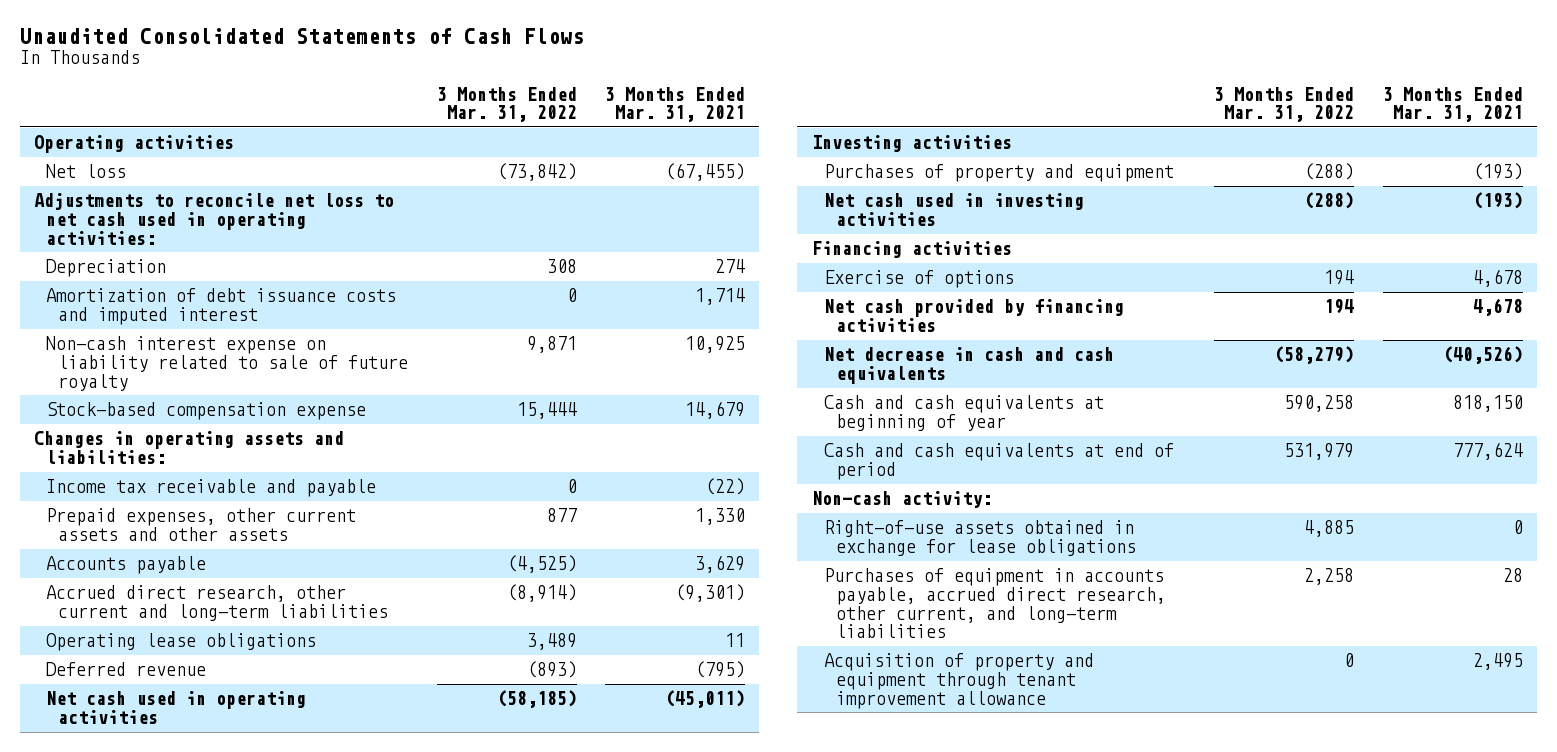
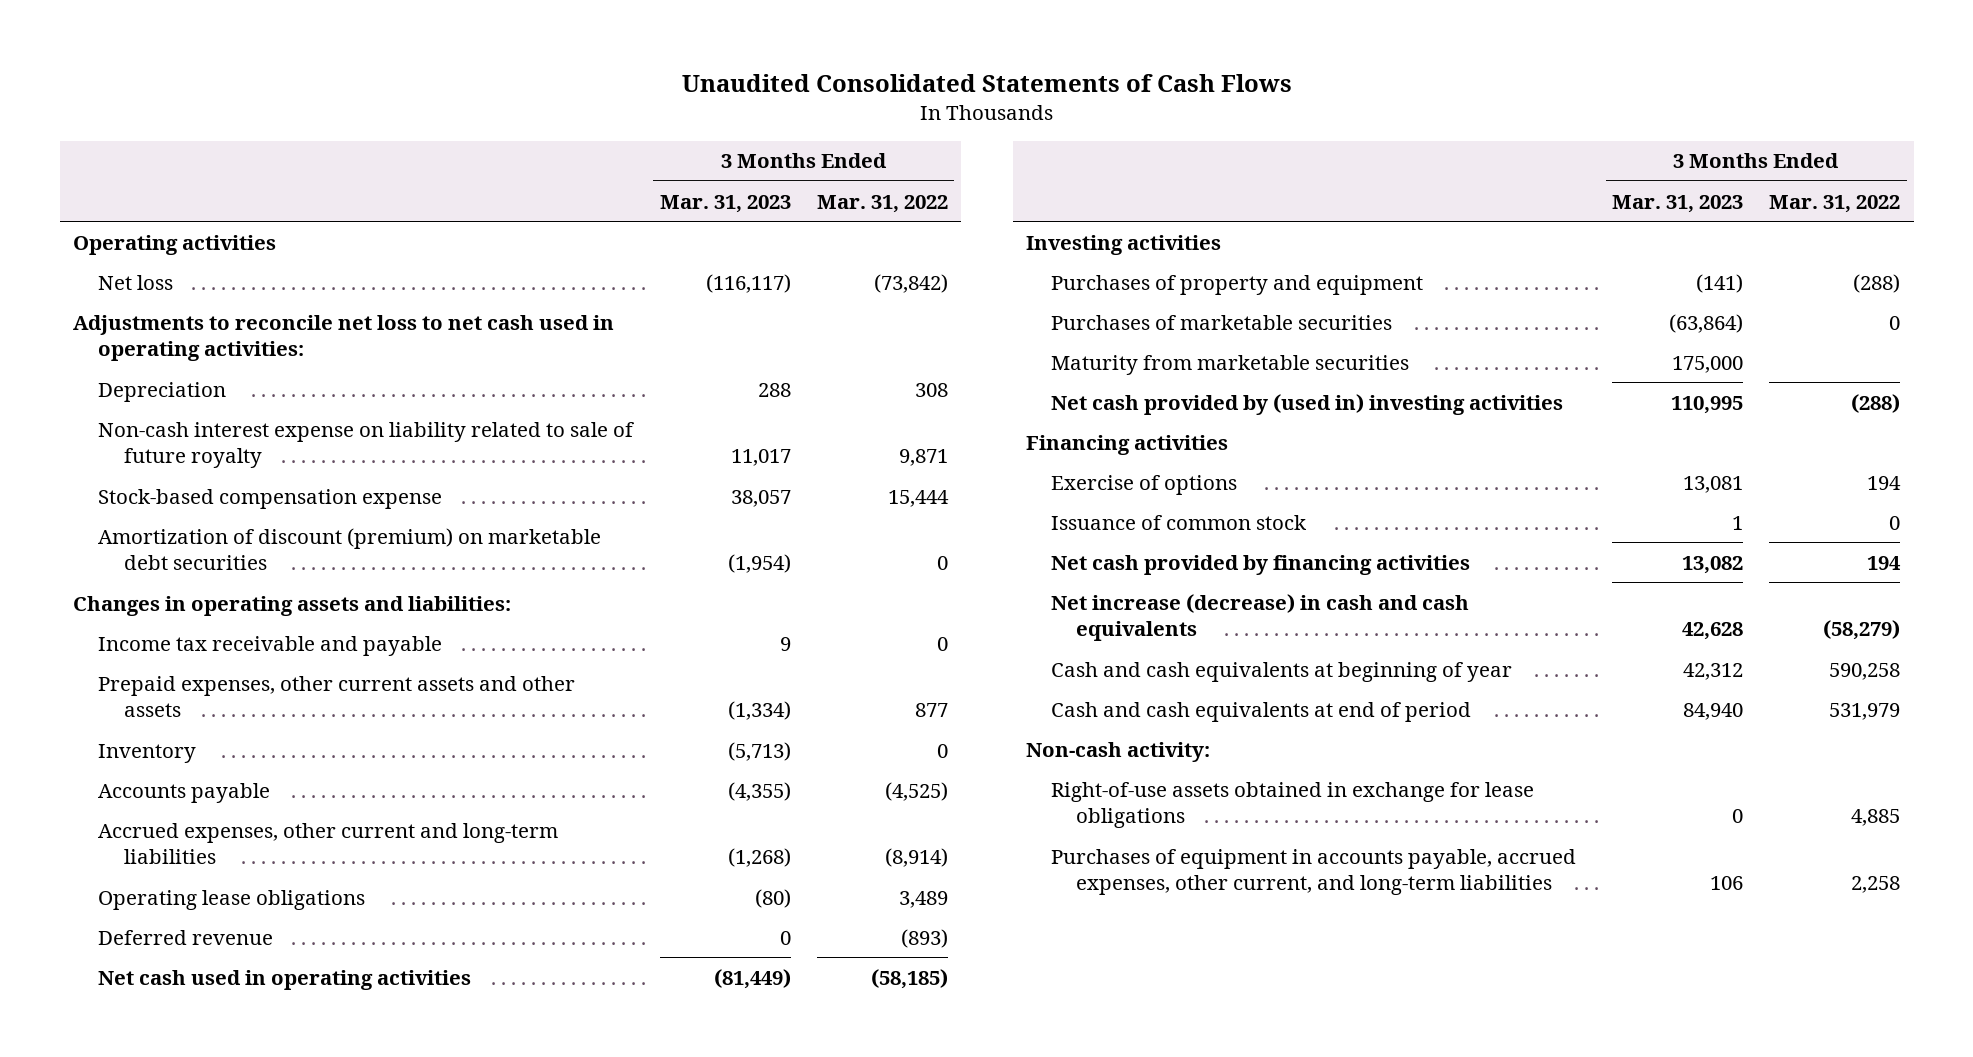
- | 3 Months Ended Mar. 31, 2022 | 3 Months Ended Mar. 31, 2021
+ | 3 Months Ended Mar. 31, 2023 | 3 Months Ended Mar. 31, 2022
- Amortization of debt issuance costs and imputed interest | 0 | 1,714
+ Amortization of discount (premium) on marketable debt securities | (1,954) | 0
+ Inventory | (5,713) | 0
- Accrued direct research, other current and long-term liabilities | (8,914) | (9,301)
+ Accrued expenses, other current and long-term liabilities | (1,268) | (8,914)
- Net cash used in investing activities | (288) | (193)
+ Purchases of marketable securities | (63,864) | 0
+ Maturity from marketable securities | 175,000 |
+ Net cash provided by (used in) investing activities | 110,995 | (288)
+ Issuance of common stock | 1 | 0
- Net decrease in cash and cash equivalents | (58,279) | (40,526)
+ Net increase (decrease) in cash and cash equivalents | 42,628 | (58,279)
- Purchases of equipment in accounts payable, accrued direct research, other current, and long-term liabilities | 2,258 | 28
- Acquisition of property and equipment through tenant improvement allowance | 0 | 2,495
+ Purchases of equipment in accounts payable, accrued expenses, other current, and long-term liabilities | 106 | 2,258

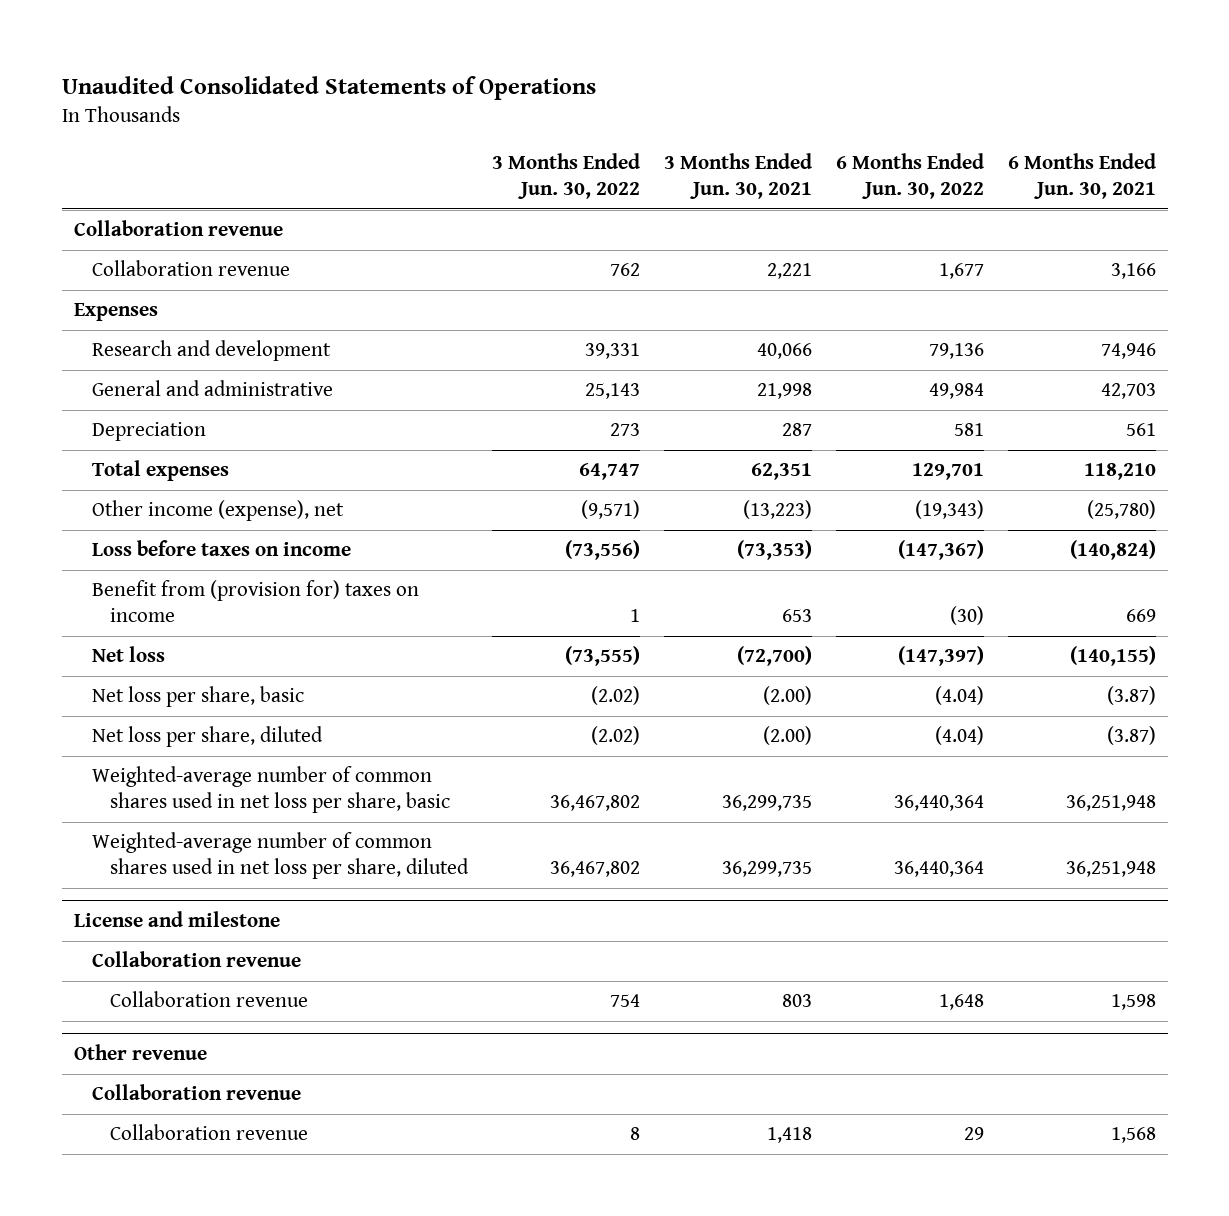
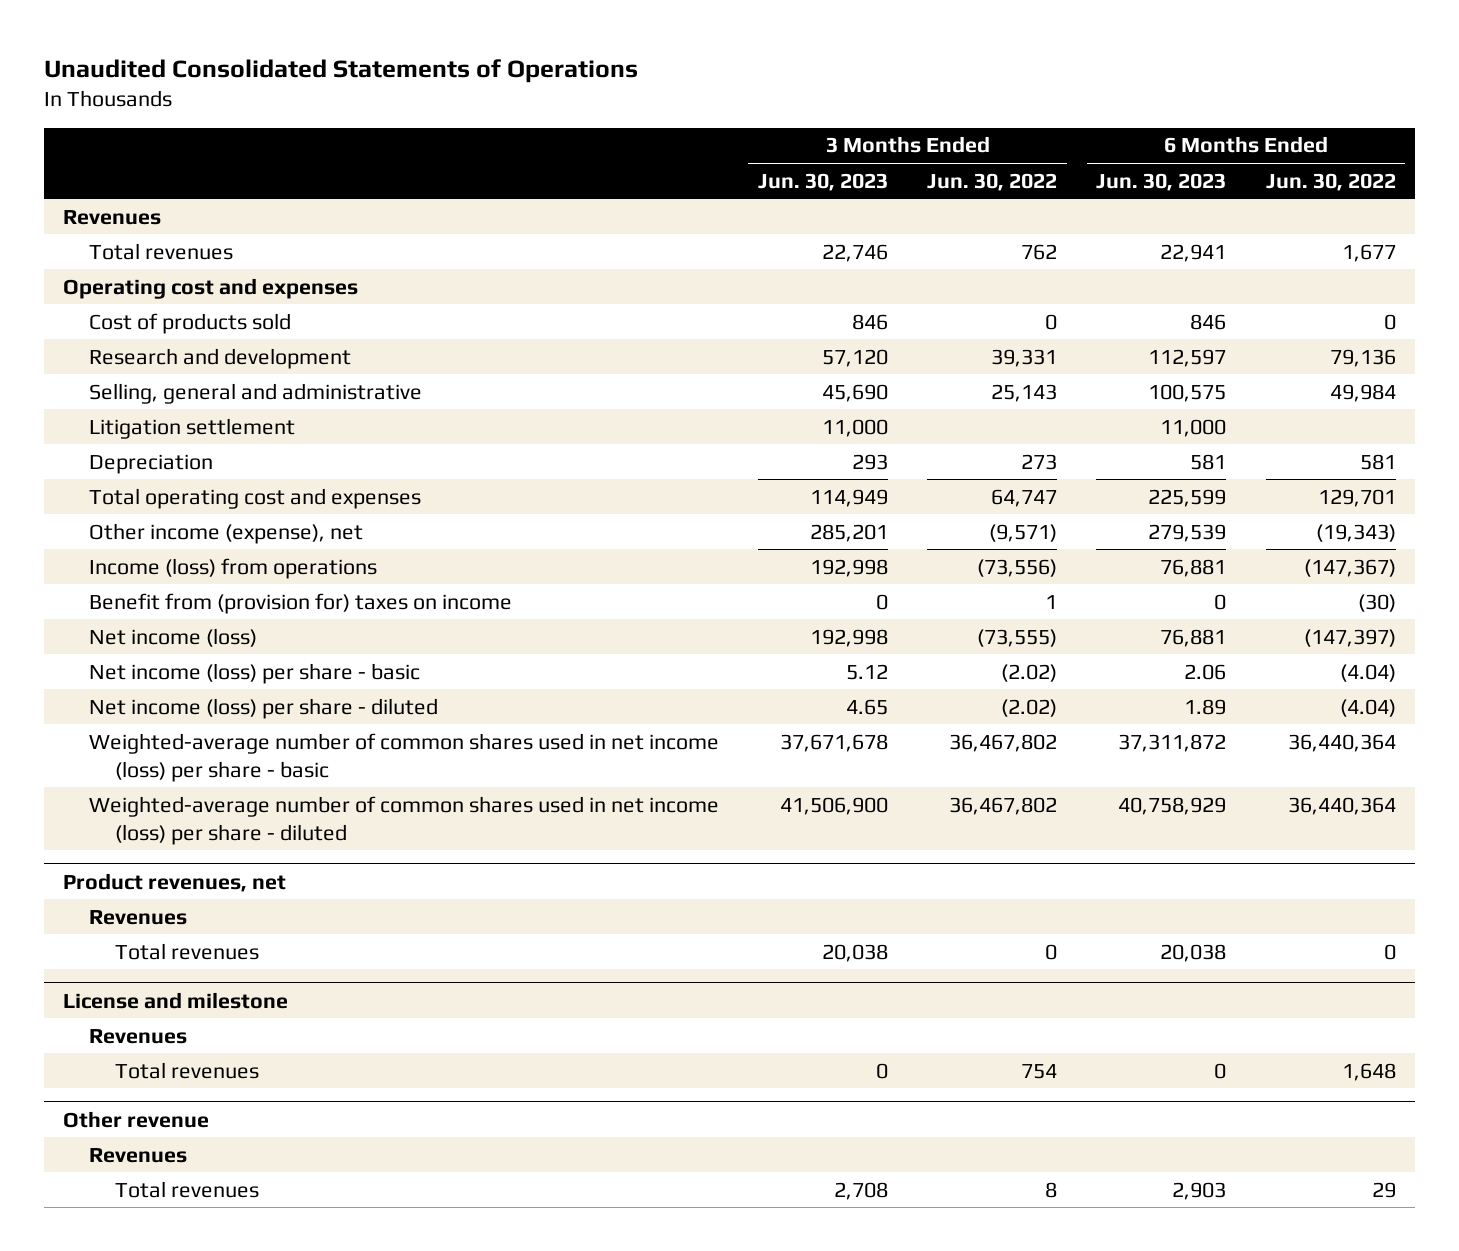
- | 3 Months Ended Jun. 30, 2022 | 3 Months Ended Jun. 30, 2021 | 6 Months Ended Jun. 30, 2022 | 6 Months Ended Jun. 30, 2021
+ | 3 Months Ended Jun. 30, 2023 | 3 Months Ended Jun. 30, 2022 | 6 Months Ended Jun. 30, 2023 | 6 Months Ended Jun. 30, 2022
- Collaboration revenue
- Collaboration revenue | 762 | 2,221 | 1,677 | 3,166
- Expenses
+ Revenues
+ Total revenues | 22,746 | 762 | 22,941 | 1,677
+ Operating cost and expenses
+ Cost of products sold | 846 | 0 | 846 | 0
- General and administrative | 25,143 | 21,998 | 49,984 | 42,703
+ Selling, general and administrative | 45,690 | 25,143 | 100,575 | 49,984
+ Litigation settlement | 11,000 | | 11,000 |
- Total expenses | 64,747 | 62,351 | 129,701 | 118,210
+ Total operating cost and expenses | 114,949 | 64,747 | 225,599 | 129,701
- Loss before taxes on income | (73,556) | (73,353) | (147,367) | (140,824)
+ Income (loss) from operations | 192,998 | (73,556) | 76,881 | (147,367)
- Net loss | (73,555) | (72,700) | (147,397) | (140,155)
- Net loss per share, basic | (2.02) | (2.00) | (4.04) | (3.87)
- Net loss per share, diluted | (2.02) | (2.00) | (4.04) | (3.87)
- Weighted-average number of common shares used in net loss per share, basic | 36,467,802 | 36,299,735 | 36,440,364 | 36,251,948
- Weighted-average number of common shares used in net loss per share, diluted | 36,467,802 | 36,299,735 | 36,440,364 | 36,251,948
+ Net income (loss) | 192,998 | (73,555) | 76,881 | (147,397)
+ Net income (loss) per share - basic | 5.12 | (2.02) | 2.06 | (4.04)
+ Net income (loss) per share - diluted | 4.65 | (2.02) | 1.89 | (4.04)
+ Weighted-average number of common shares used in net income (loss) per share - basic | 37,671,678 | 36,467,802 | 37,311,872 | 36,440,364
+ Weighted-average number of common shares used in net income (loss) per share - diluted | 41,506,900 | 36,467,802 | 40,758,929 | 36,440,364
+ Product revenues, net
+ Revenues
+ Total revenues | 20,038 | 0 | 20,038 | 0
@ License and milestone
- Collaboration revenue
- Collaboration revenue | 754 | 803 | 1,648 | 1,598
+ Revenues
+ Total revenues | 0 | 754 | 0 | 1,648
@ Other revenue
- Collaboration revenue
- Collaboration revenue | 8 | 1,418 | 29 | 1,568
+ Revenues
+ Total revenues | 2,708 | 8 | 2,903 | 29

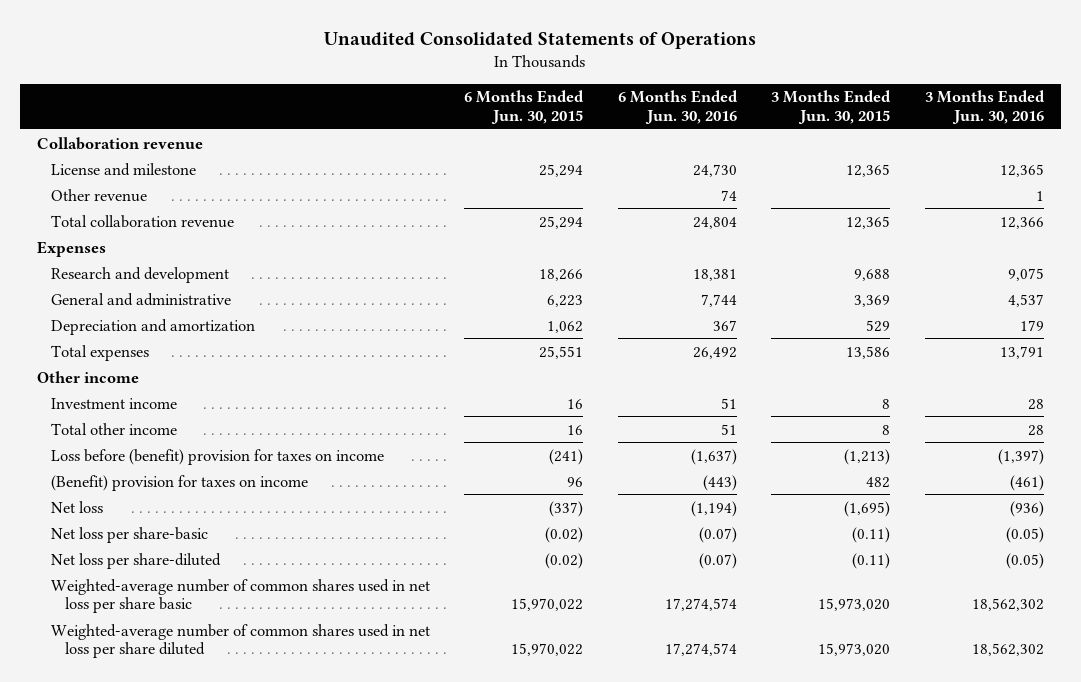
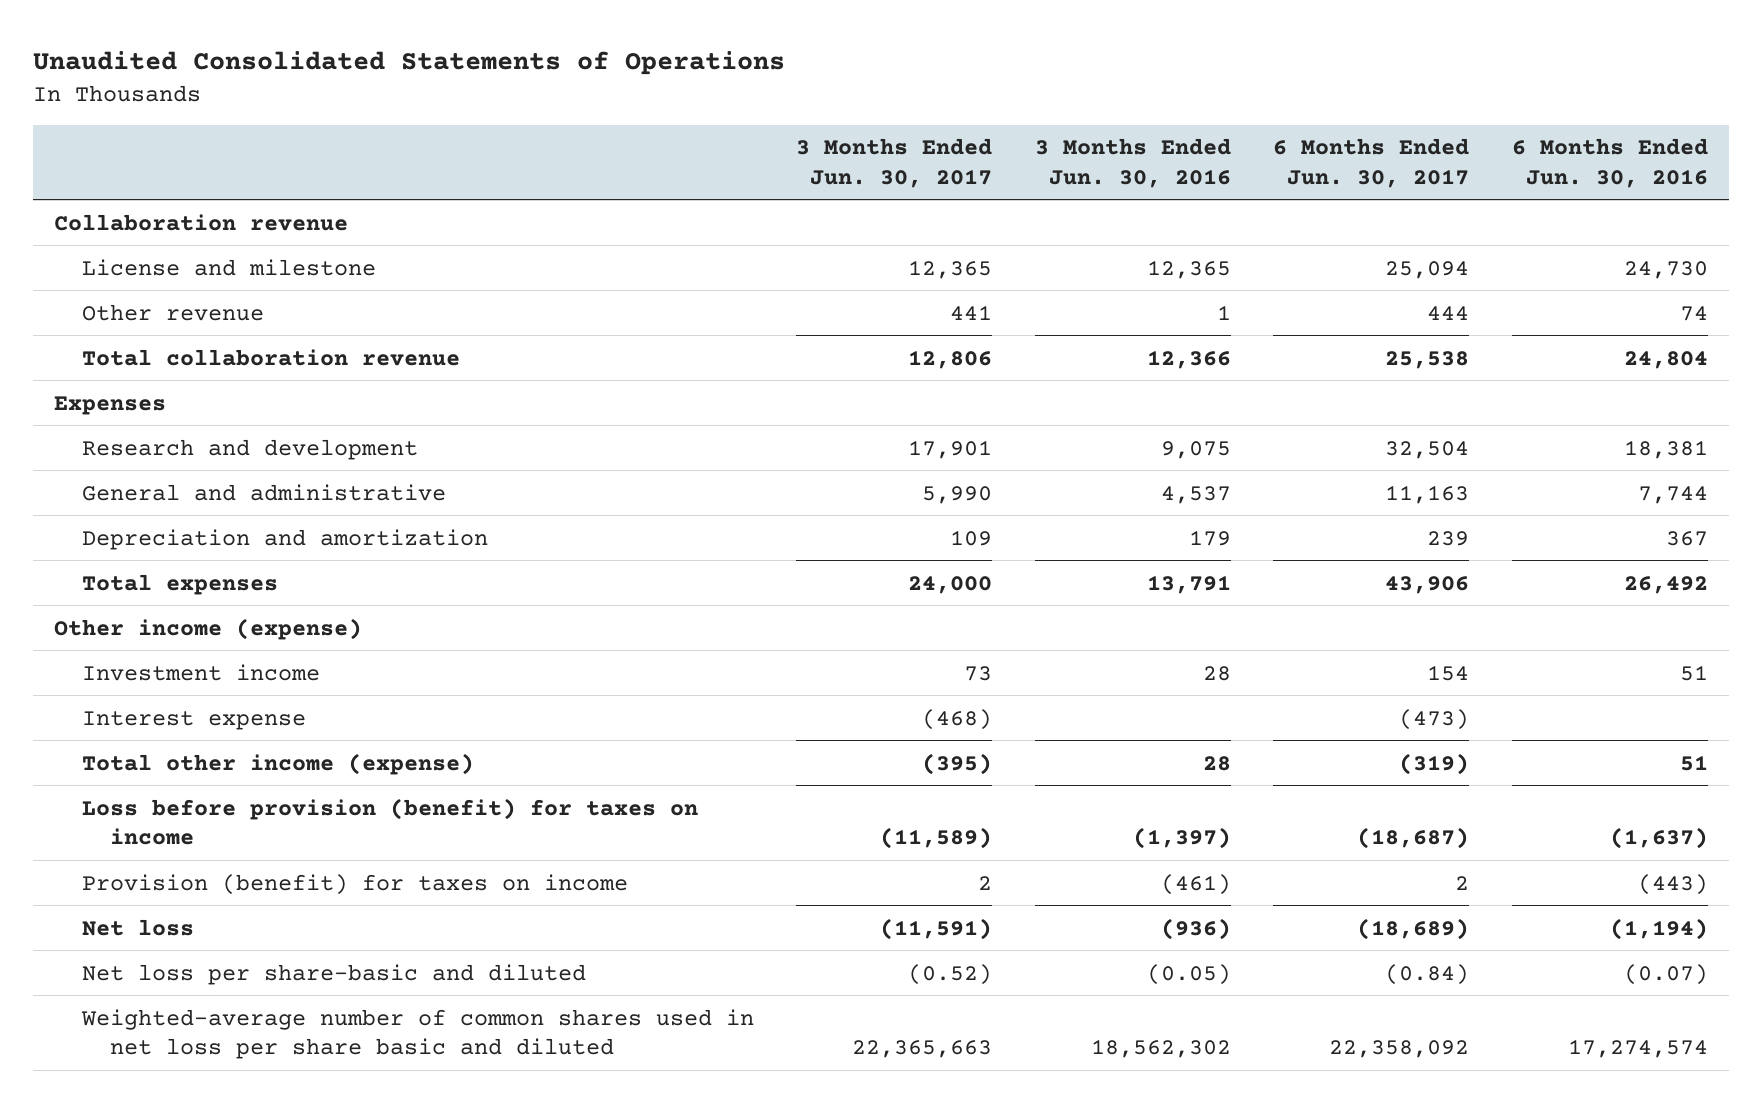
- | 6 Months Ended Jun. 30, 2015 | 6 Months Ended Jun. 30, 2016 | 3 Months Ended Jun. 30, 2015 | 3 Months Ended Jun. 30, 2016
+ | 3 Months Ended Jun. 30, 2017 | 3 Months Ended Jun. 30, 2016 | 6 Months Ended Jun. 30, 2017 | 6 Months Ended Jun. 30, 2016
- Other income
+ Other income (expense)
- Total other income | 16 | 51 | 8 | 28
- Loss before (benefit) provision for taxes on income | (241) | (1,637) | (1,213) | (1,397)
- (Benefit) provision for taxes on income | 96 | (443) | 482 | (461)
+ Interest expense | (468) | | (473) |
+ Total other income (expense) | (395) | 28 | (319) | 51
+ Loss before provision (benefit) for taxes on income | (11,589) | (1,397) | (18,687) | (1,637)
+ Provision (benefit) for taxes on income | 2 | (461) | 2 | (443)
- Net loss per share-basic | (0.02) | (0.07) | (0.11) | (0.05)
- Net loss per share-diluted | (0.02) | (0.07) | (0.11) | (0.05)
- Weighted-average number of common shares used in net loss per share basic | 15,970,022 | 17,274,574 | 15,973,020 | 18,562,302
- Weighted-average number of common shares used in net loss per share diluted | 15,970,022 | 17,274,574 | 15,973,020 | 18,562,302
+ Net loss per share-basic and diluted | (0.52) | (0.05) | (0.84) | (0.07)
+ Weighted-average number of common shares used in net loss per share basic and diluted | 22,365,663 | 18,562,302 | 22,358,092 | 17,274,574

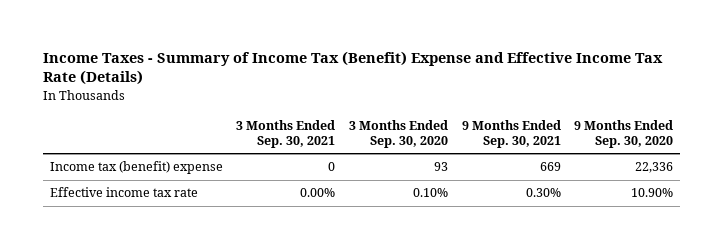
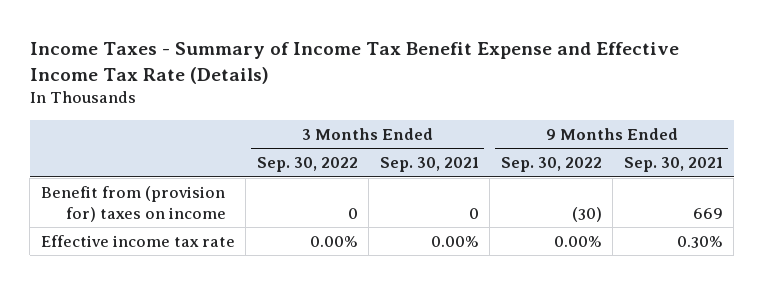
- Income Taxes - Summary of Income Tax (Benefit) Expense and Effective Income Tax Rate (Details)
+ Income Taxes - Summary of Income Tax Benefit Expense and Effective Income Tax Rate (Details)
- | 3 Months Ended Sep. 30, 2021 | 3 Months Ended Sep. 30, 2020 | 9 Months Ended Sep. 30, 2021 | 9 Months Ended Sep. 30, 2020
+ | 3 Months Ended Sep. 30, 2022 | 3 Months Ended Sep. 30, 2021 | 9 Months Ended Sep. 30, 2022 | 9 Months Ended Sep. 30, 2021
- Income tax (benefit) expense | 0 | 93 | 669 | 22,336
+ Benefit from (provision for) taxes on income | 0 | 0 | (30) | 669

